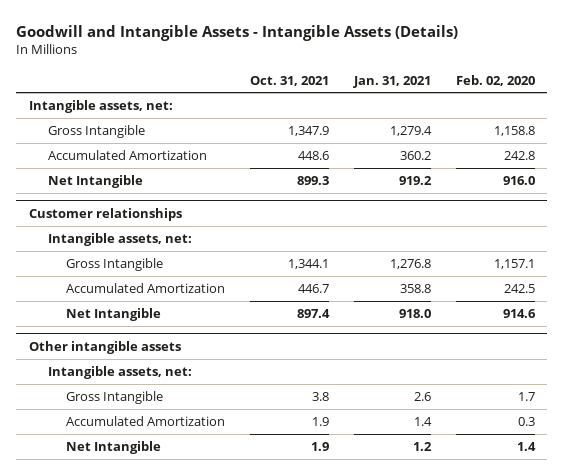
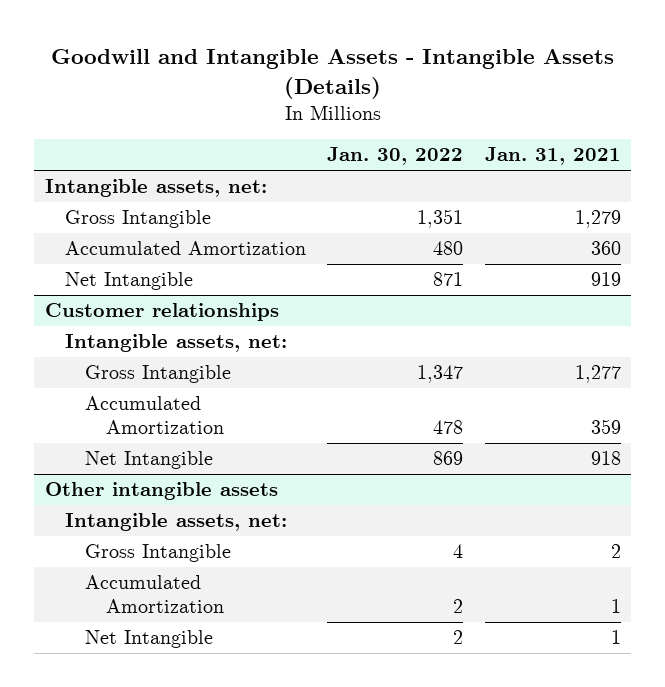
- | Oct. 31, 2021 | Jan. 31, 2021 | Feb. 02, 2020
+ | Jan. 30, 2022 | Jan. 31, 2021
- Gross Intangible | 1,347.9 | 1,279.4 | 1,158.8
- Accumulated Amortization | 448.6 | 360.2 | 242.8
- Net Intangible | 899.3 | 919.2 | 916.0
+ Gross Intangible | 1,351 | 1,279
+ Accumulated Amortization | 480 | 360
+ Net Intangible | 871 | 919
@ Customer relationships
- Gross Intangible | 1,344.1 | 1,276.8 | 1,157.1
- Accumulated Amortization | 446.7 | 358.8 | 242.5
- Net Intangible | 897.4 | 918.0 | 914.6
+ Gross Intangible | 1,347 | 1,277
+ Accumulated Amortization | 478 | 359
+ Net Intangible | 869 | 918
@ Other intangible assets
- Gross Intangible | 3.8 | 2.6 | 1.7
- Accumulated Amortization | 1.9 | 1.4 | 0.3
- Net Intangible | 1.9 | 1.2 | 1.4
+ Gross Intangible | 4 | 2
+ Accumulated Amortization | 2 | 1
+ Net Intangible | 2 | 1

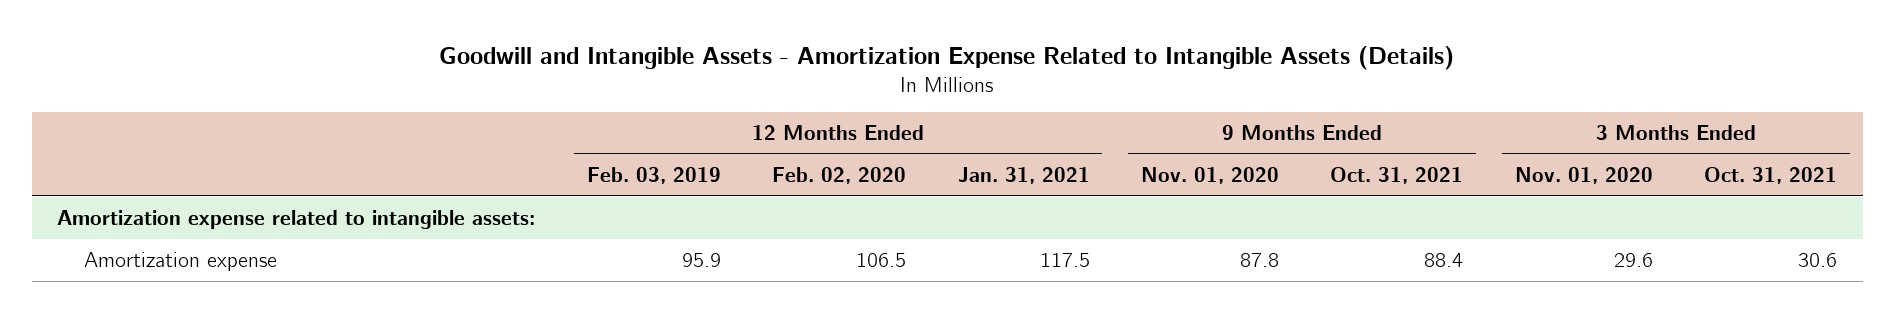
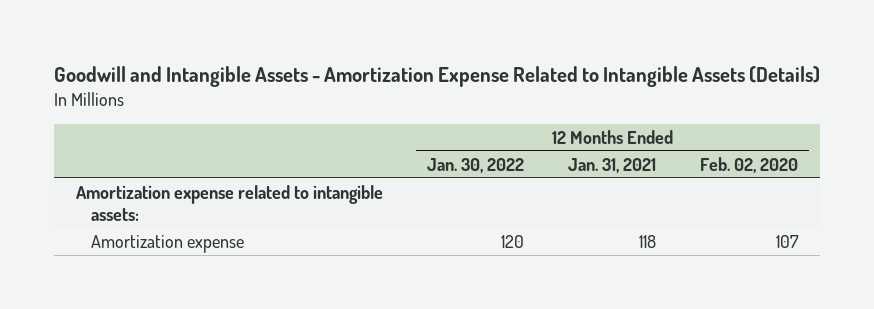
- | 12 Months Ended Feb. 03, 2019 | 12 Months Ended Feb. 02, 2020 | 12 Months Ended Jan. 31, 2021 | 9 Months Ended Nov. 01, 2020 | 9 Months Ended Oct. 31, 2021 | 3 Months Ended Nov. 01, 2020 | 3 Months Ended Oct. 31, 2021
+ | 12 Months Ended Jan. 30, 2022 | 12 Months Ended Jan. 31, 2021 | 12 Months Ended Feb. 02, 2020
- Amortization expense | 95.9 | 106.5 | 117.5 | 87.8 | 88.4 | 29.6 | 30.6
+ Amortization expense | 120 | 118 | 107

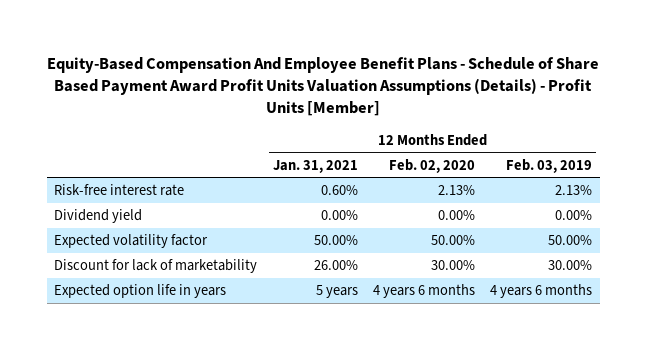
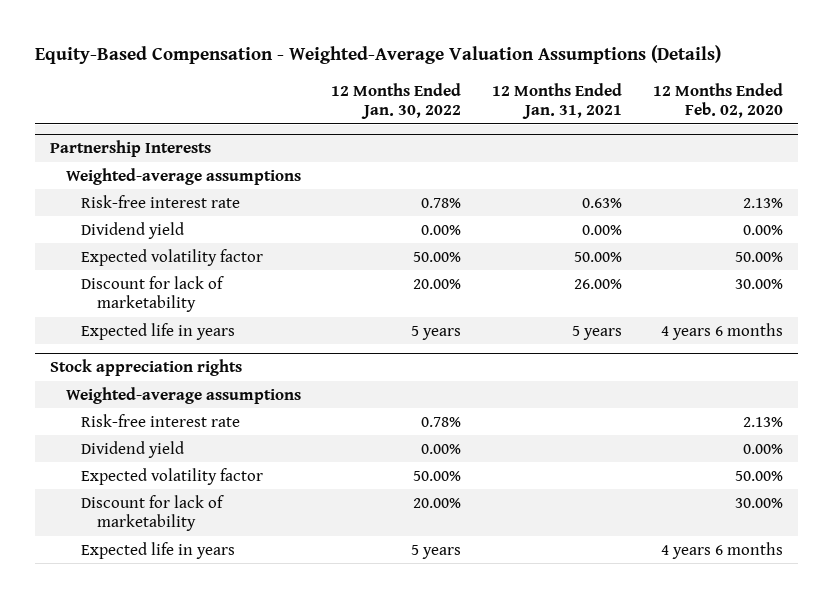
- Equity-Based Compensation And Employee Benefit Plans - Schedule of Share Based Payment Award Profit Units Valuation Assumptions (Details) - Profit Units [Member]
+ Equity-Based Compensation - Weighted-Average Valuation Assumptions (Details)
- | 12 Months Ended Jan. 31, 2021 | 12 Months Ended Feb. 02, 2020 | 12 Months Ended Feb. 03, 2019
+ | 12 Months Ended Jan. 30, 2022 | 12 Months Ended Jan. 31, 2021 | 12 Months Ended Feb. 02, 2020
- Risk-free interest rate | 0.60% | 2.13% | 2.13%
+ Partnership Interests
+ Weighted-average assumptions
+ Risk-free interest rate | 0.78% | 0.63% | 2.13%
- Expected option life in years | 5 years | 4 years 6 months | 4 years 6 months
+ Expected life in years | 5 years | 5 years | 4 years 6 months
+ Stock appreciation rights
+ Weighted-average assumptions
+ Risk-free interest rate | 0.78% | | 2.13%
+ Dividend yield | 0.00% | | 0.00%
+ Expected volatility factor | 50.00% | | 50.00%
+ Discount for lack of marketability | 20.00% | | 30.00%
+ Expected life in years | 5 years | | 4 years 6 months

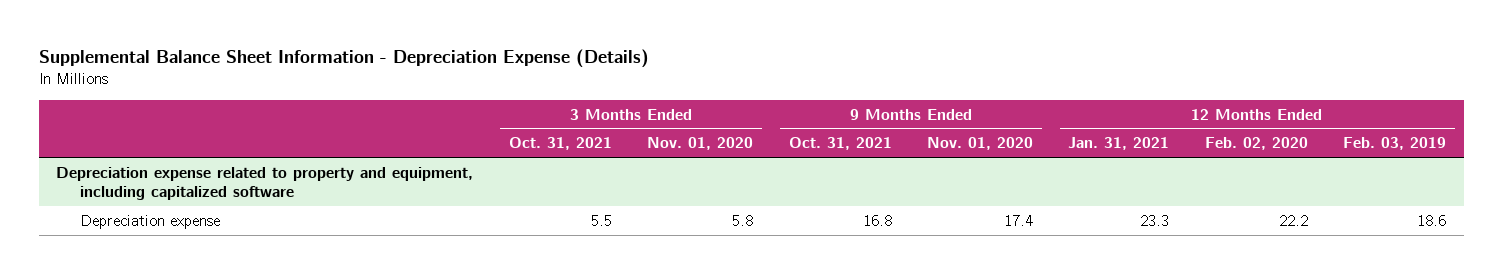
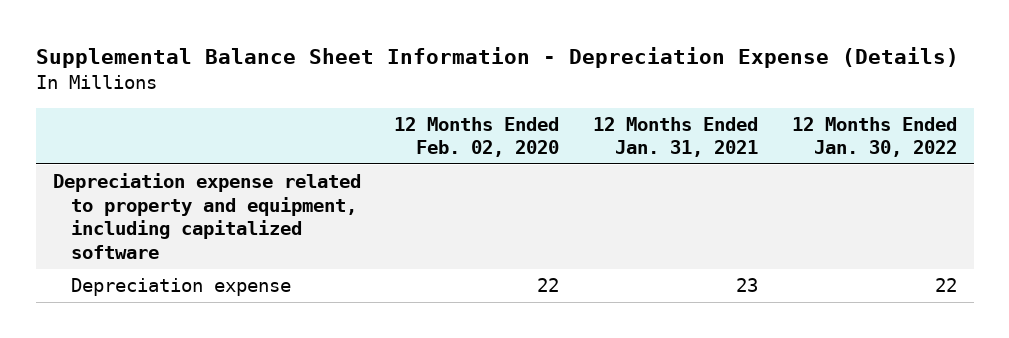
- | 3 Months Ended Oct. 31, 2021 | 3 Months Ended Nov. 01, 2020 | 9 Months Ended Oct. 31, 2021 | 9 Months Ended Nov. 01, 2020 | 12 Months Ended Jan. 31, 2021 | 12 Months Ended Feb. 02, 2020 | 12 Months Ended Feb. 03, 2019
+ | 12 Months Ended Feb. 02, 2020 | 12 Months Ended Jan. 31, 2021 | 12 Months Ended Jan. 30, 2022
- Depreciation expense | 5.5 | 5.8 | 16.8 | 17.4 | 23.3 | 22.2 | 18.6
+ Depreciation expense | 22 | 23 | 22

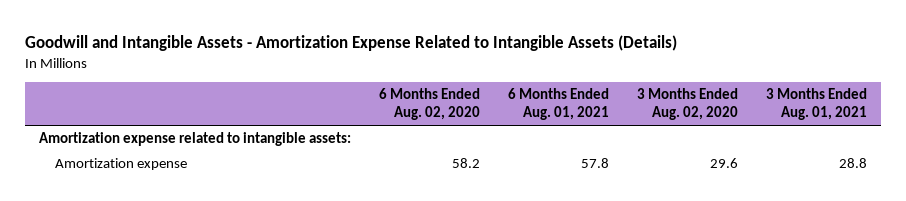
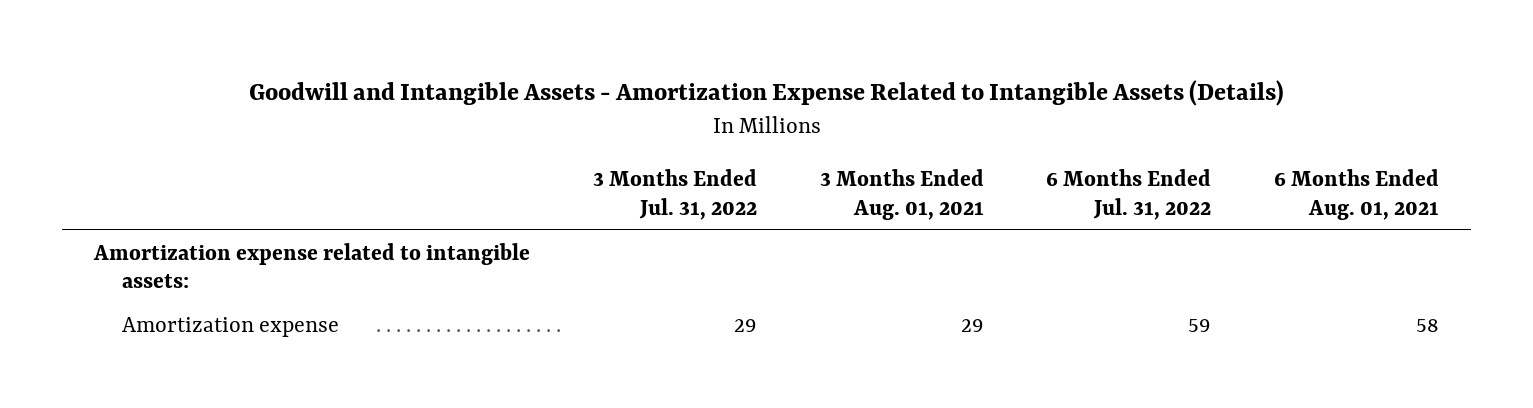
- | 6 Months Ended Aug. 02, 2020 | 6 Months Ended Aug. 01, 2021 | 3 Months Ended Aug. 02, 2020 | 3 Months Ended Aug. 01, 2021
+ | 3 Months Ended Jul. 31, 2022 | 3 Months Ended Aug. 01, 2021 | 6 Months Ended Jul. 31, 2022 | 6 Months Ended Aug. 01, 2021
- Amortization expense | 58.2 | 57.8 | 29.6 | 28.8
+ Amortization expense | 29 | 29 | 59 | 58

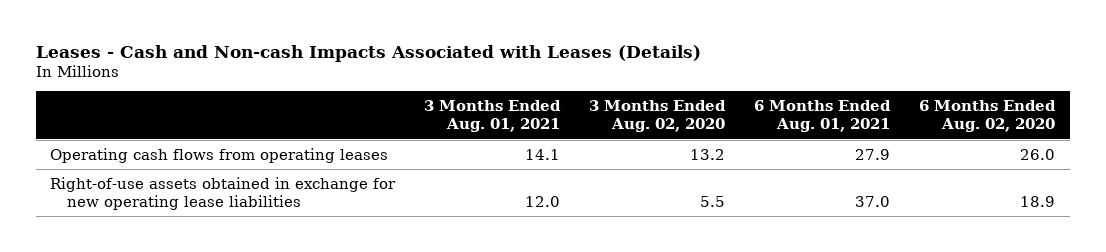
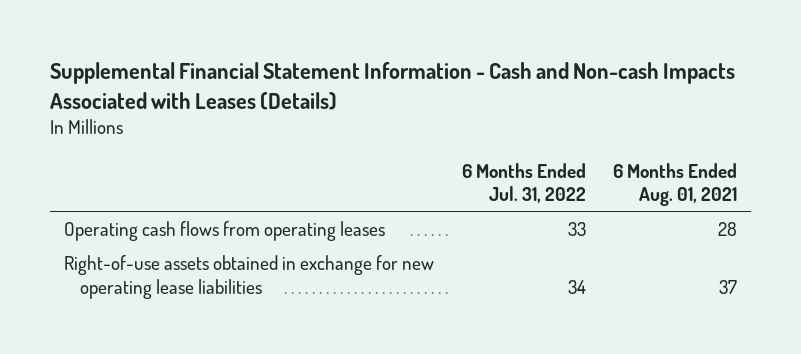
- Leases - Cash and Non-cash Impacts Associated with Leases (Details)
+ Supplemental Financial Statement Information - Cash and Non-cash Impacts Associated with Leases (Details)
- | 3 Months Ended Aug. 01, 2021 | 3 Months Ended Aug. 02, 2020 | 6 Months Ended Aug. 01, 2021 | 6 Months Ended Aug. 02, 2020
+ | 6 Months Ended Jul. 31, 2022 | 6 Months Ended Aug. 01, 2021
- Operating cash flows from operating leases | 14.1 | 13.2 | 27.9 | 26.0
- Right-of-use assets obtained in exchange for new operating lease liabilities | 12.0 | 5.5 | 37.0 | 18.9
+ Operating cash flows from operating leases | 33 | 28
+ Right-of-use assets obtained in exchange for new operating lease liabilities | 34 | 37

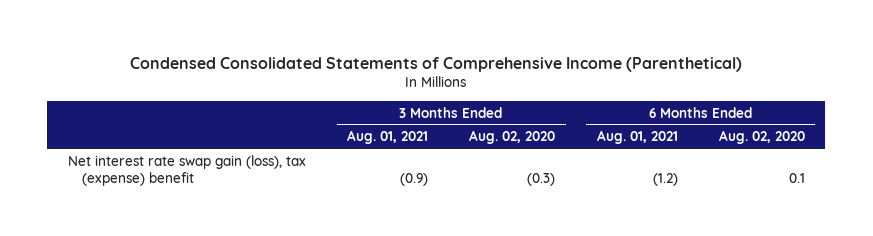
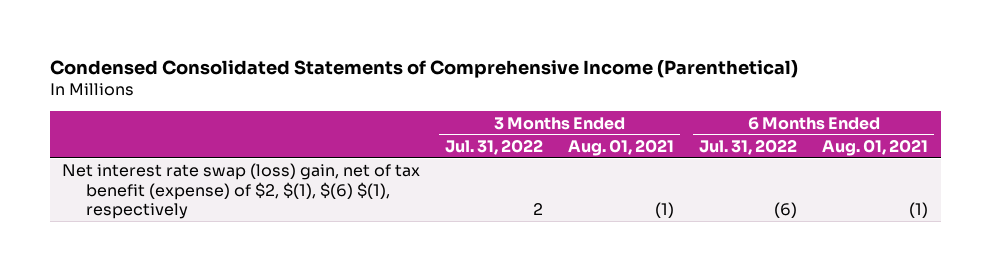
- | 3 Months Ended Aug. 01, 2021 | 3 Months Ended Aug. 02, 2020 | 6 Months Ended Aug. 01, 2021 | 6 Months Ended Aug. 02, 2020
+ | 3 Months Ended Jul. 31, 2022 | 3 Months Ended Aug. 01, 2021 | 6 Months Ended Jul. 31, 2022 | 6 Months Ended Aug. 01, 2021
- Net interest rate swap gain (loss), tax (expense) benefit | (0.9) | (0.3) | (1.2) | 0.1
+ Net interest rate swap (loss) gain, net of tax benefit (expense) of $2, $(1), $(6) $(1), respectively | 2 | (1) | (6) | (1)

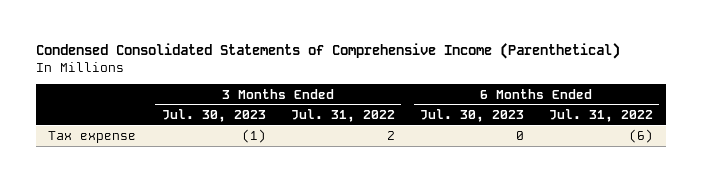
- | 3 Months Ended Jul. 31, 2022 | 3 Months Ended Aug. 01, 2021 | 6 Months Ended Jul. 31, 2022 | 6 Months Ended Aug. 01, 2021
+ | 3 Months Ended Jul. 30, 2023 | 3 Months Ended Jul. 31, 2022 | 6 Months Ended Jul. 30, 2023 | 6 Months Ended Jul. 31, 2022
- Net interest rate swap (loss) gain, net of tax benefit (expense) of $2, $(1), $(6) $(1), respectively | 2 | (1) | (6) | (1)
+ Tax expense | (1) | 2 | 0 | (6)

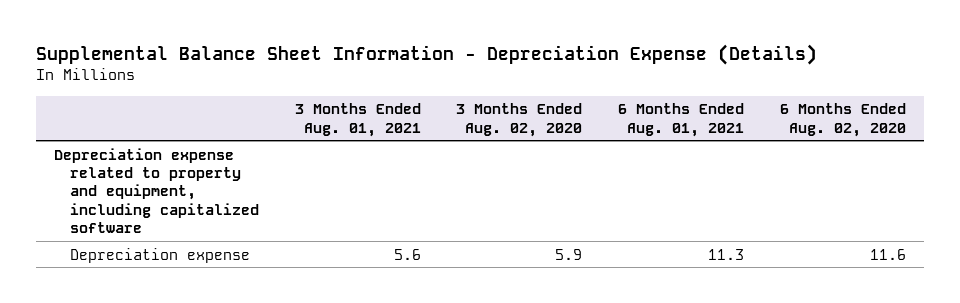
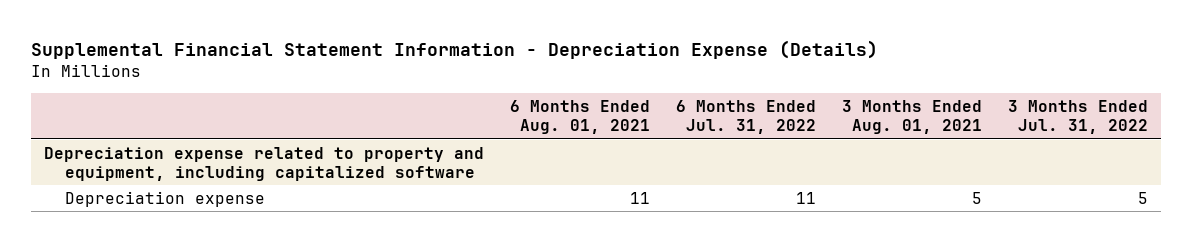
- Supplemental Balance Sheet Information - Depreciation Expense (Details)
+ Supplemental Financial Statement Information - Depreciation Expense (Details)
- | 3 Months Ended Aug. 01, 2021 | 3 Months Ended Aug. 02, 2020 | 6 Months Ended Aug. 01, 2021 | 6 Months Ended Aug. 02, 2020
+ | 6 Months Ended Aug. 01, 2021 | 6 Months Ended Jul. 31, 2022 | 3 Months Ended Aug. 01, 2021 | 3 Months Ended Jul. 31, 2022
- Depreciation expense | 5.6 | 5.9 | 11.3 | 11.6
+ Depreciation expense | 11 | 11 | 5 | 5

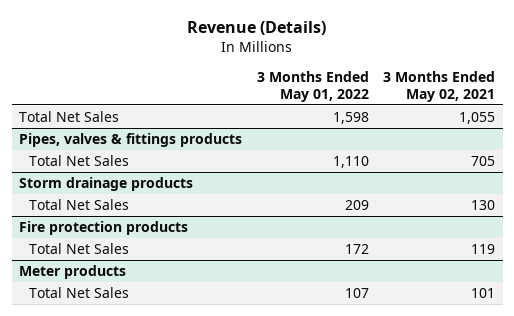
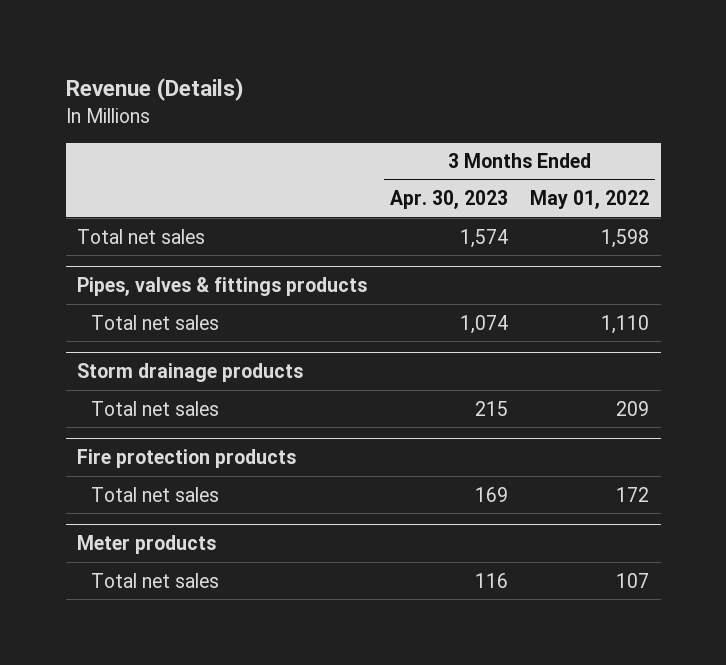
- | 3 Months Ended May 01, 2022 | 3 Months Ended May 02, 2021
+ | 3 Months Ended Apr. 30, 2023 | 3 Months Ended May 01, 2022
- Total Net Sales | 1,598 | 1,055
+ Total net sales | 1,574 | 1,598
@ Pipes, valves & fittings products
- Total Net Sales | 1,110 | 705
+ Total net sales | 1,074 | 1,110
@ Storm drainage products
- Total Net Sales | 209 | 130
+ Total net sales | 215 | 209
@ Fire protection products
- Total Net Sales | 172 | 119
+ Total net sales | 169 | 172
@ Meter products
- Total Net Sales | 107 | 101
+ Total net sales | 116 | 107

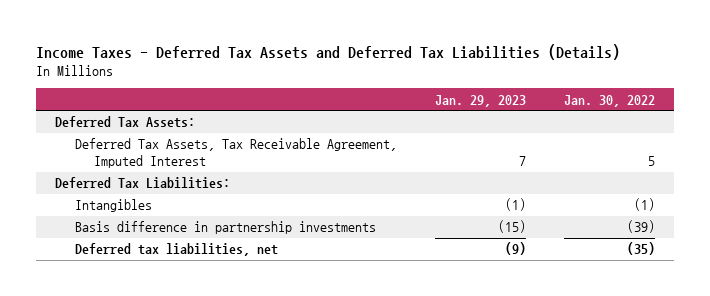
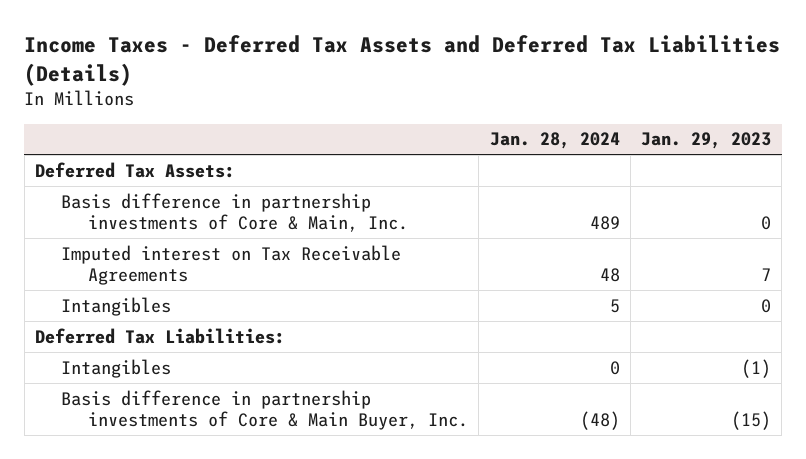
- | Jan. 29, 2023 | Jan. 30, 2022
+ | Jan. 28, 2024 | Jan. 29, 2023
- Deferred Tax Assets, Tax Receivable Agreement, Imputed Interest | 7 | 5
+ Basis difference in partnership investments of Core & Main, Inc. | 489 | 0
+ Imputed interest on Tax Receivable Agreements | 48 | 7
+ Intangibles | 5 | 0
- Basis difference in partnership investments | (15) | (39)
- Deferred tax liabilities, net | (9) | (35)
+ Basis difference in partnership investments of Core & Main Buyer, Inc. | (48) | (15)

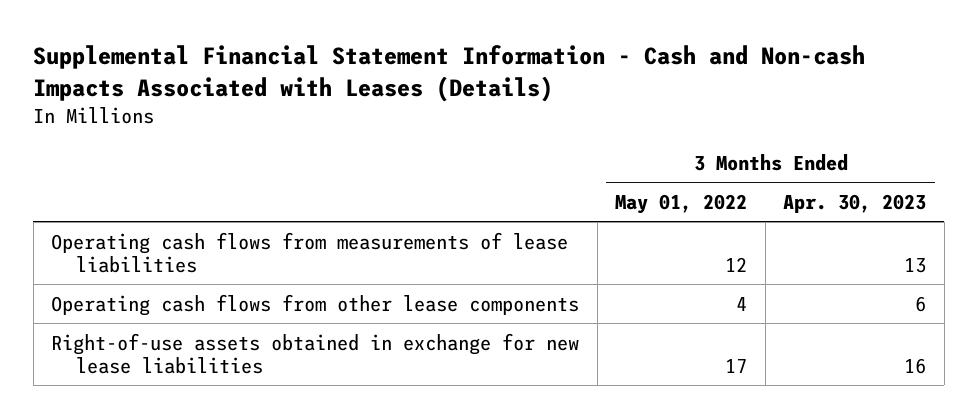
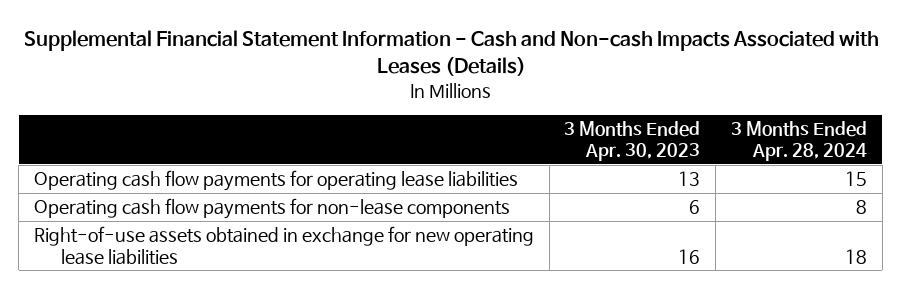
- | 3 Months Ended May 01, 2022 | 3 Months Ended Apr. 30, 2023
+ | 3 Months Ended Apr. 30, 2023 | 3 Months Ended Apr. 28, 2024
- Operating cash flows from measurements of lease liabilities | 12 | 13
- Operating cash flows from other lease components | 4 | 6
- Right-of-use assets obtained in exchange for new lease liabilities | 17 | 16
+ Operating cash flow payments for operating lease liabilities | 13 | 15
+ Operating cash flow payments for non-lease components | 6 | 8
+ Right-of-use assets obtained in exchange for new operating lease liabilities | 16 | 18

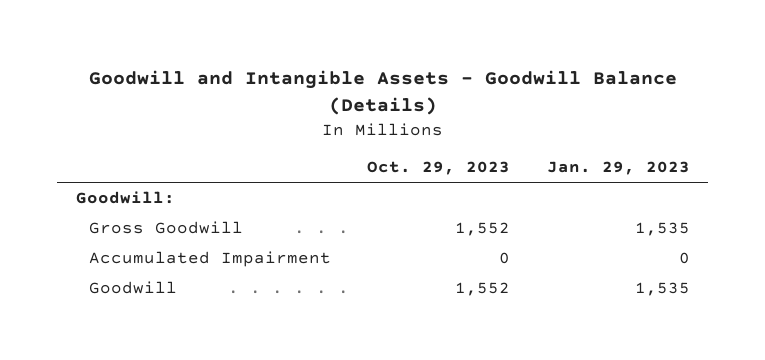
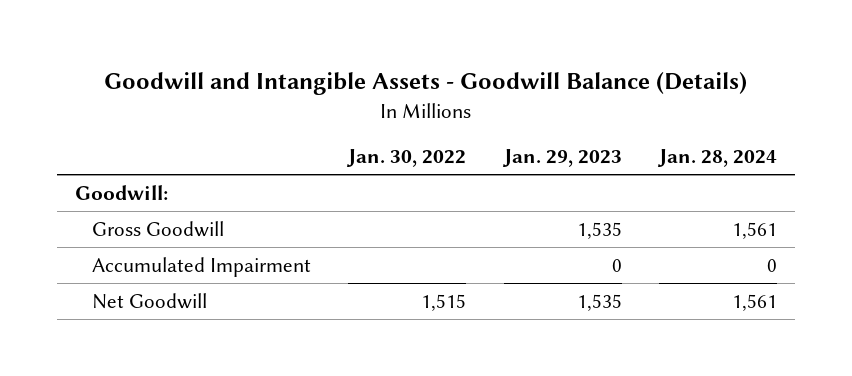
- | Oct. 29, 2023 | Jan. 29, 2023
+ | Jan. 30, 2022 | Jan. 29, 2023 | Jan. 28, 2024
- Goodwill | 1,552 | 1,535
+ Net Goodwill | 1,515 | 1,535 | 1,561

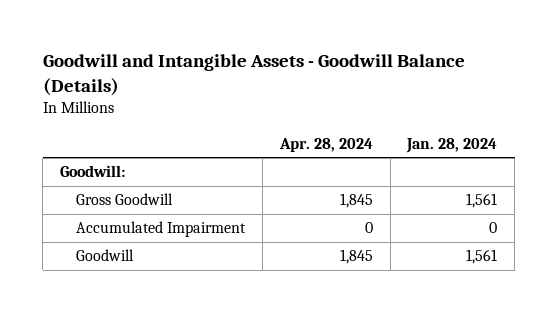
- | Jan. 30, 2022 | Jan. 29, 2023 | Jan. 28, 2024
+ | Apr. 28, 2024 | Jan. 28, 2024
- Net Goodwill | 1,515 | 1,535 | 1,561
+ Goodwill | 1,845 | 1,561

